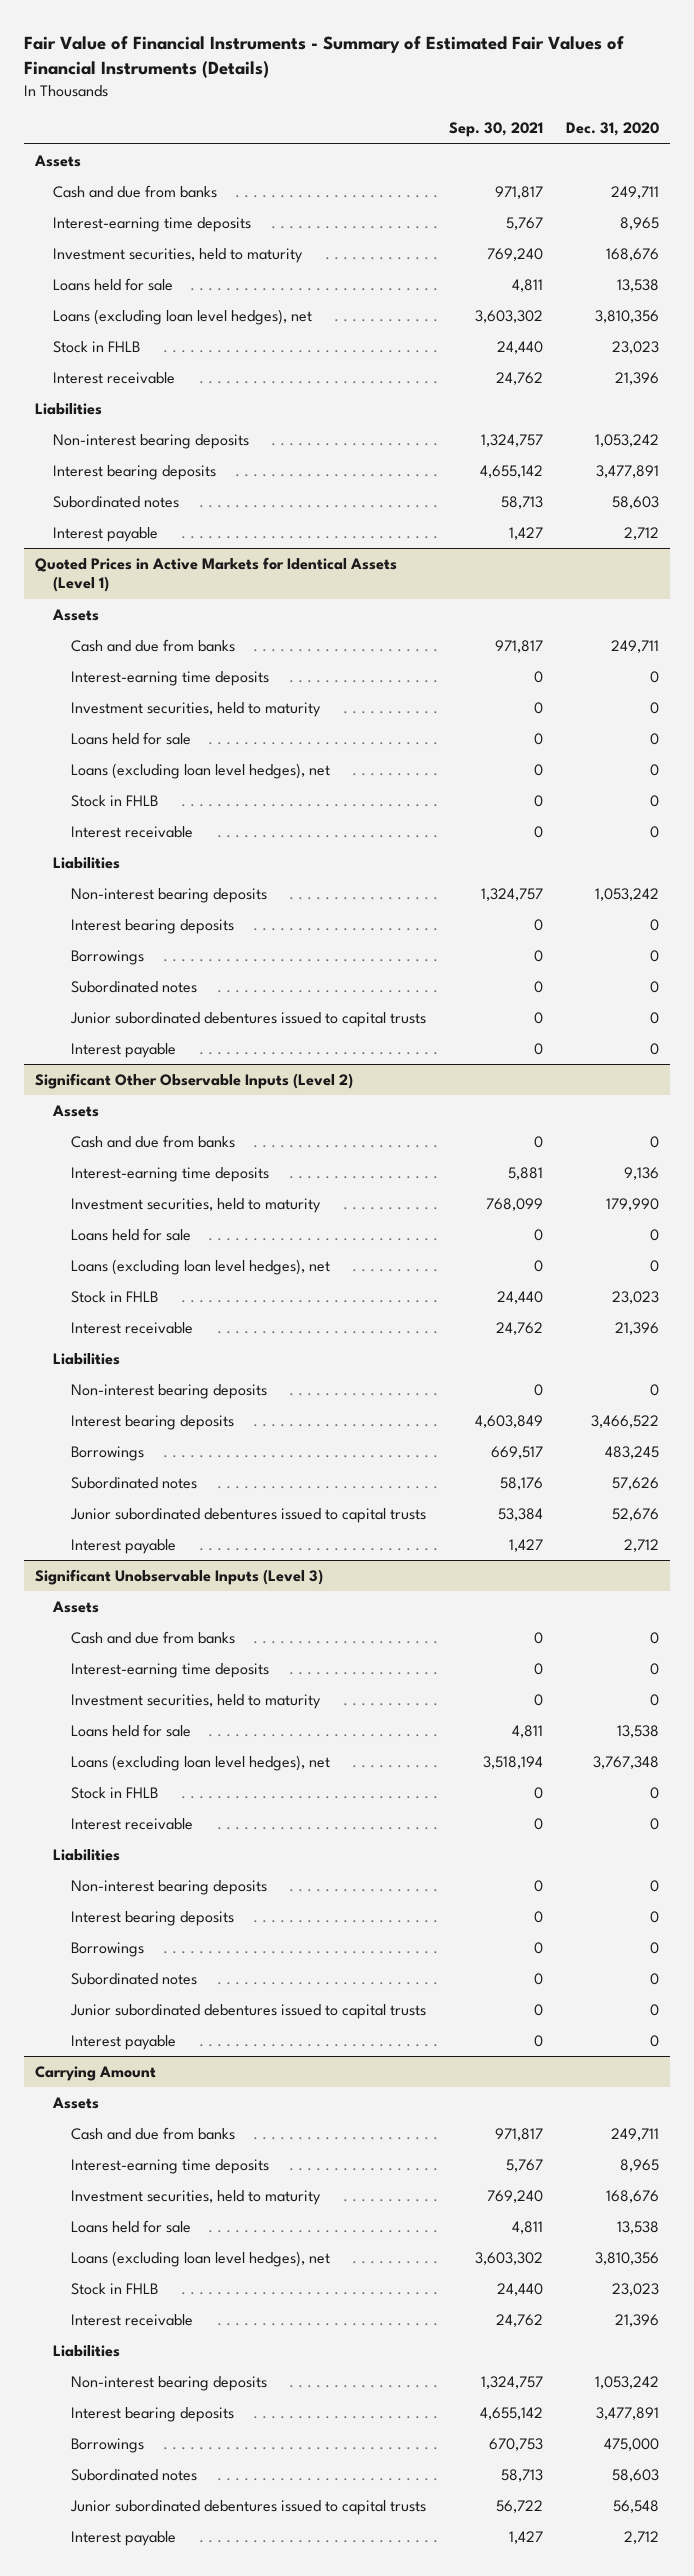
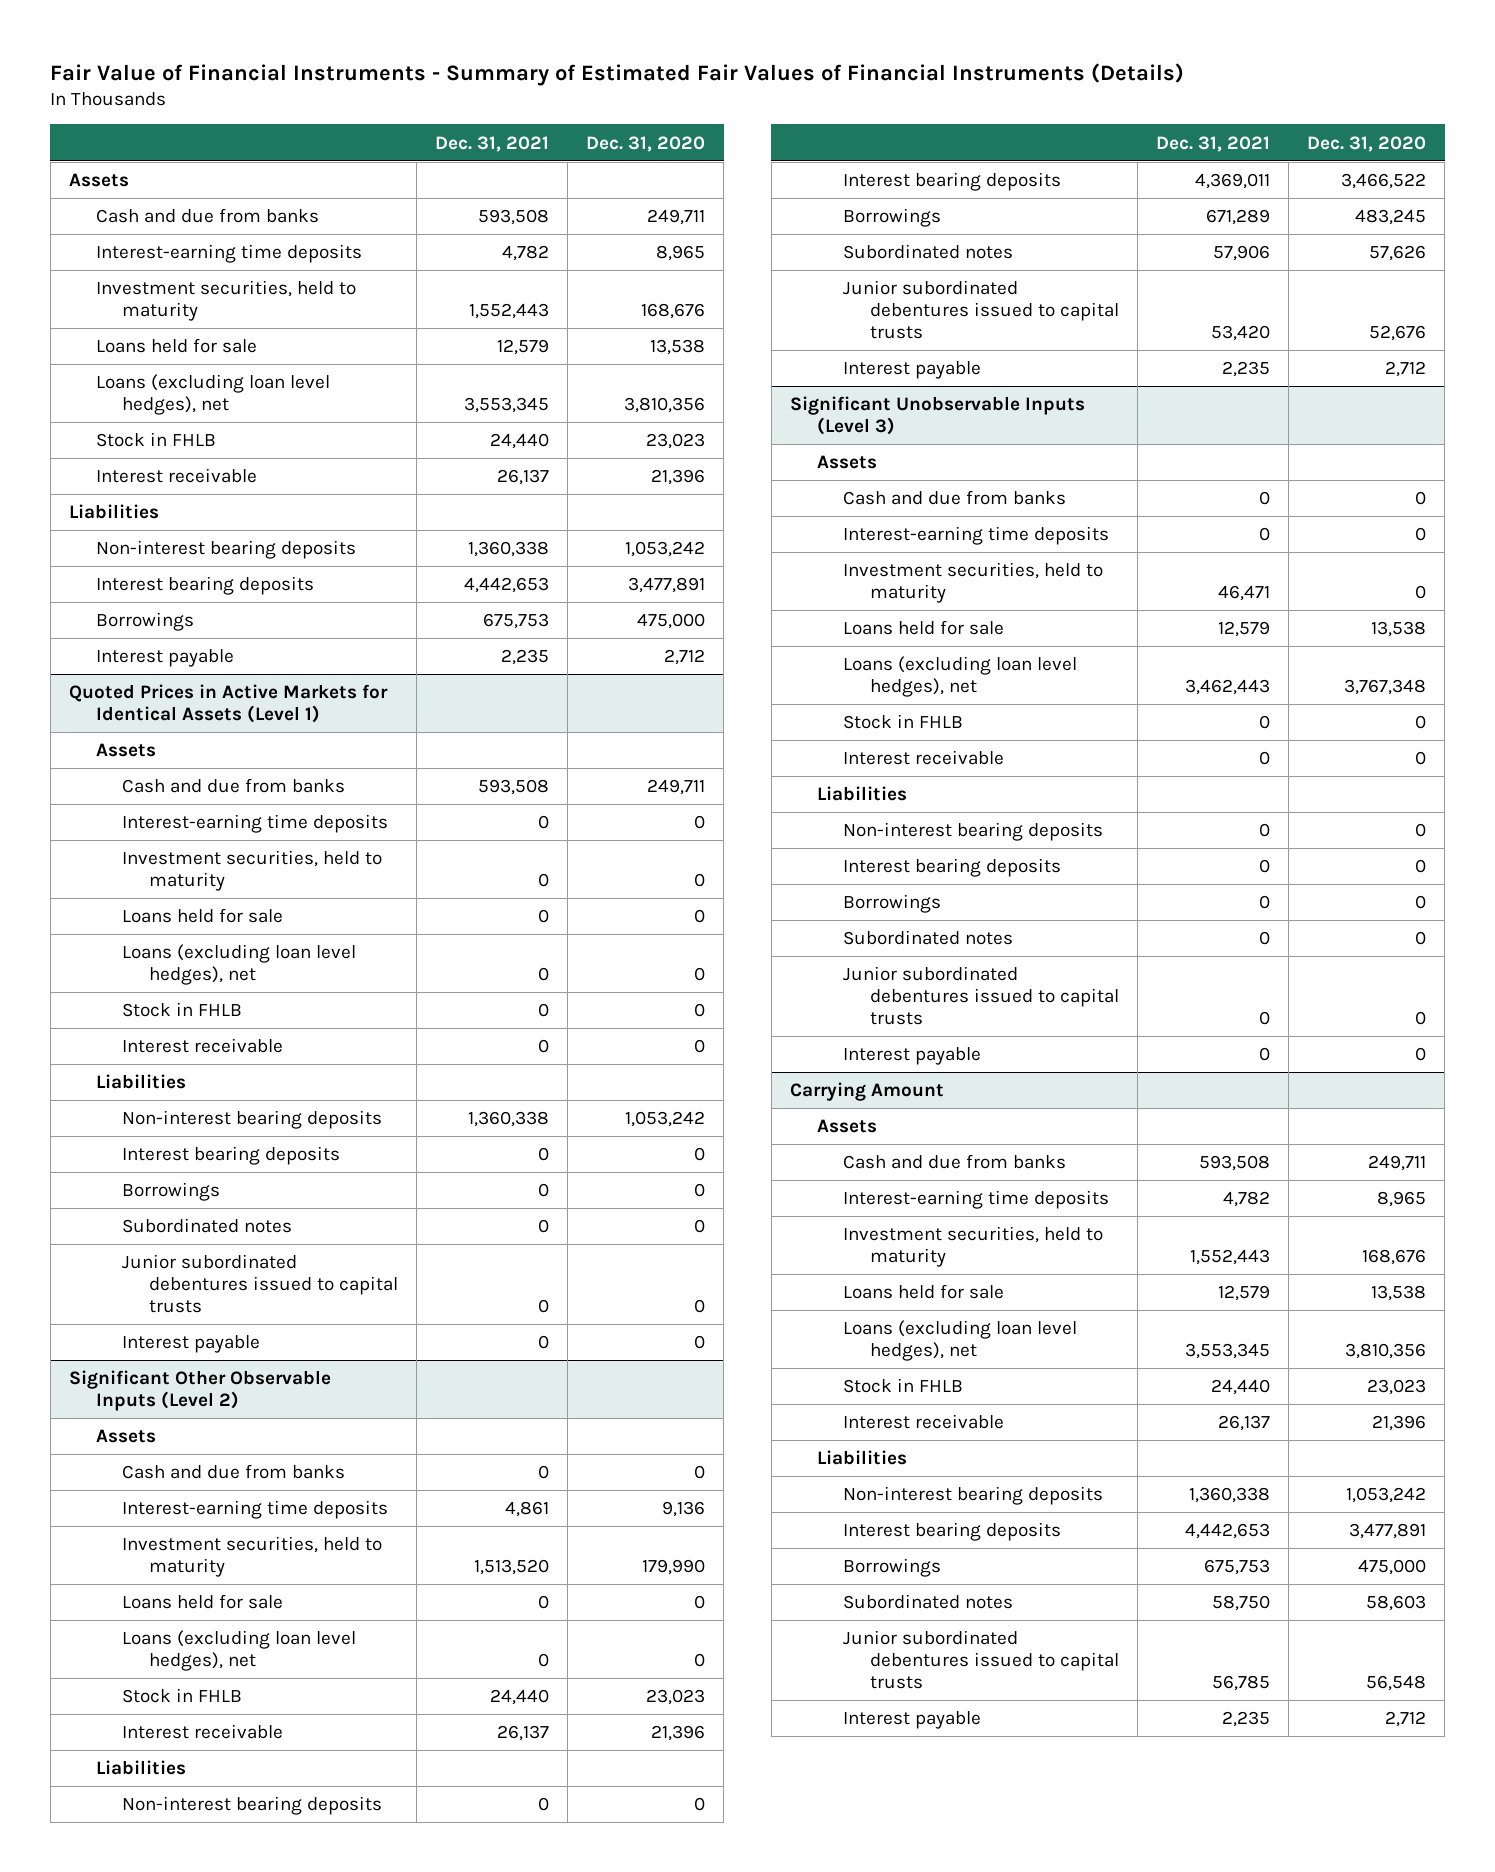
- | Sep. 30, 2021 | Dec. 31, 2020
+ | Dec. 31, 2021 | Dec. 31, 2020
- Subordinated notes | 58,713 | 58,603
+ Borrowings | 675,753 | 475,000

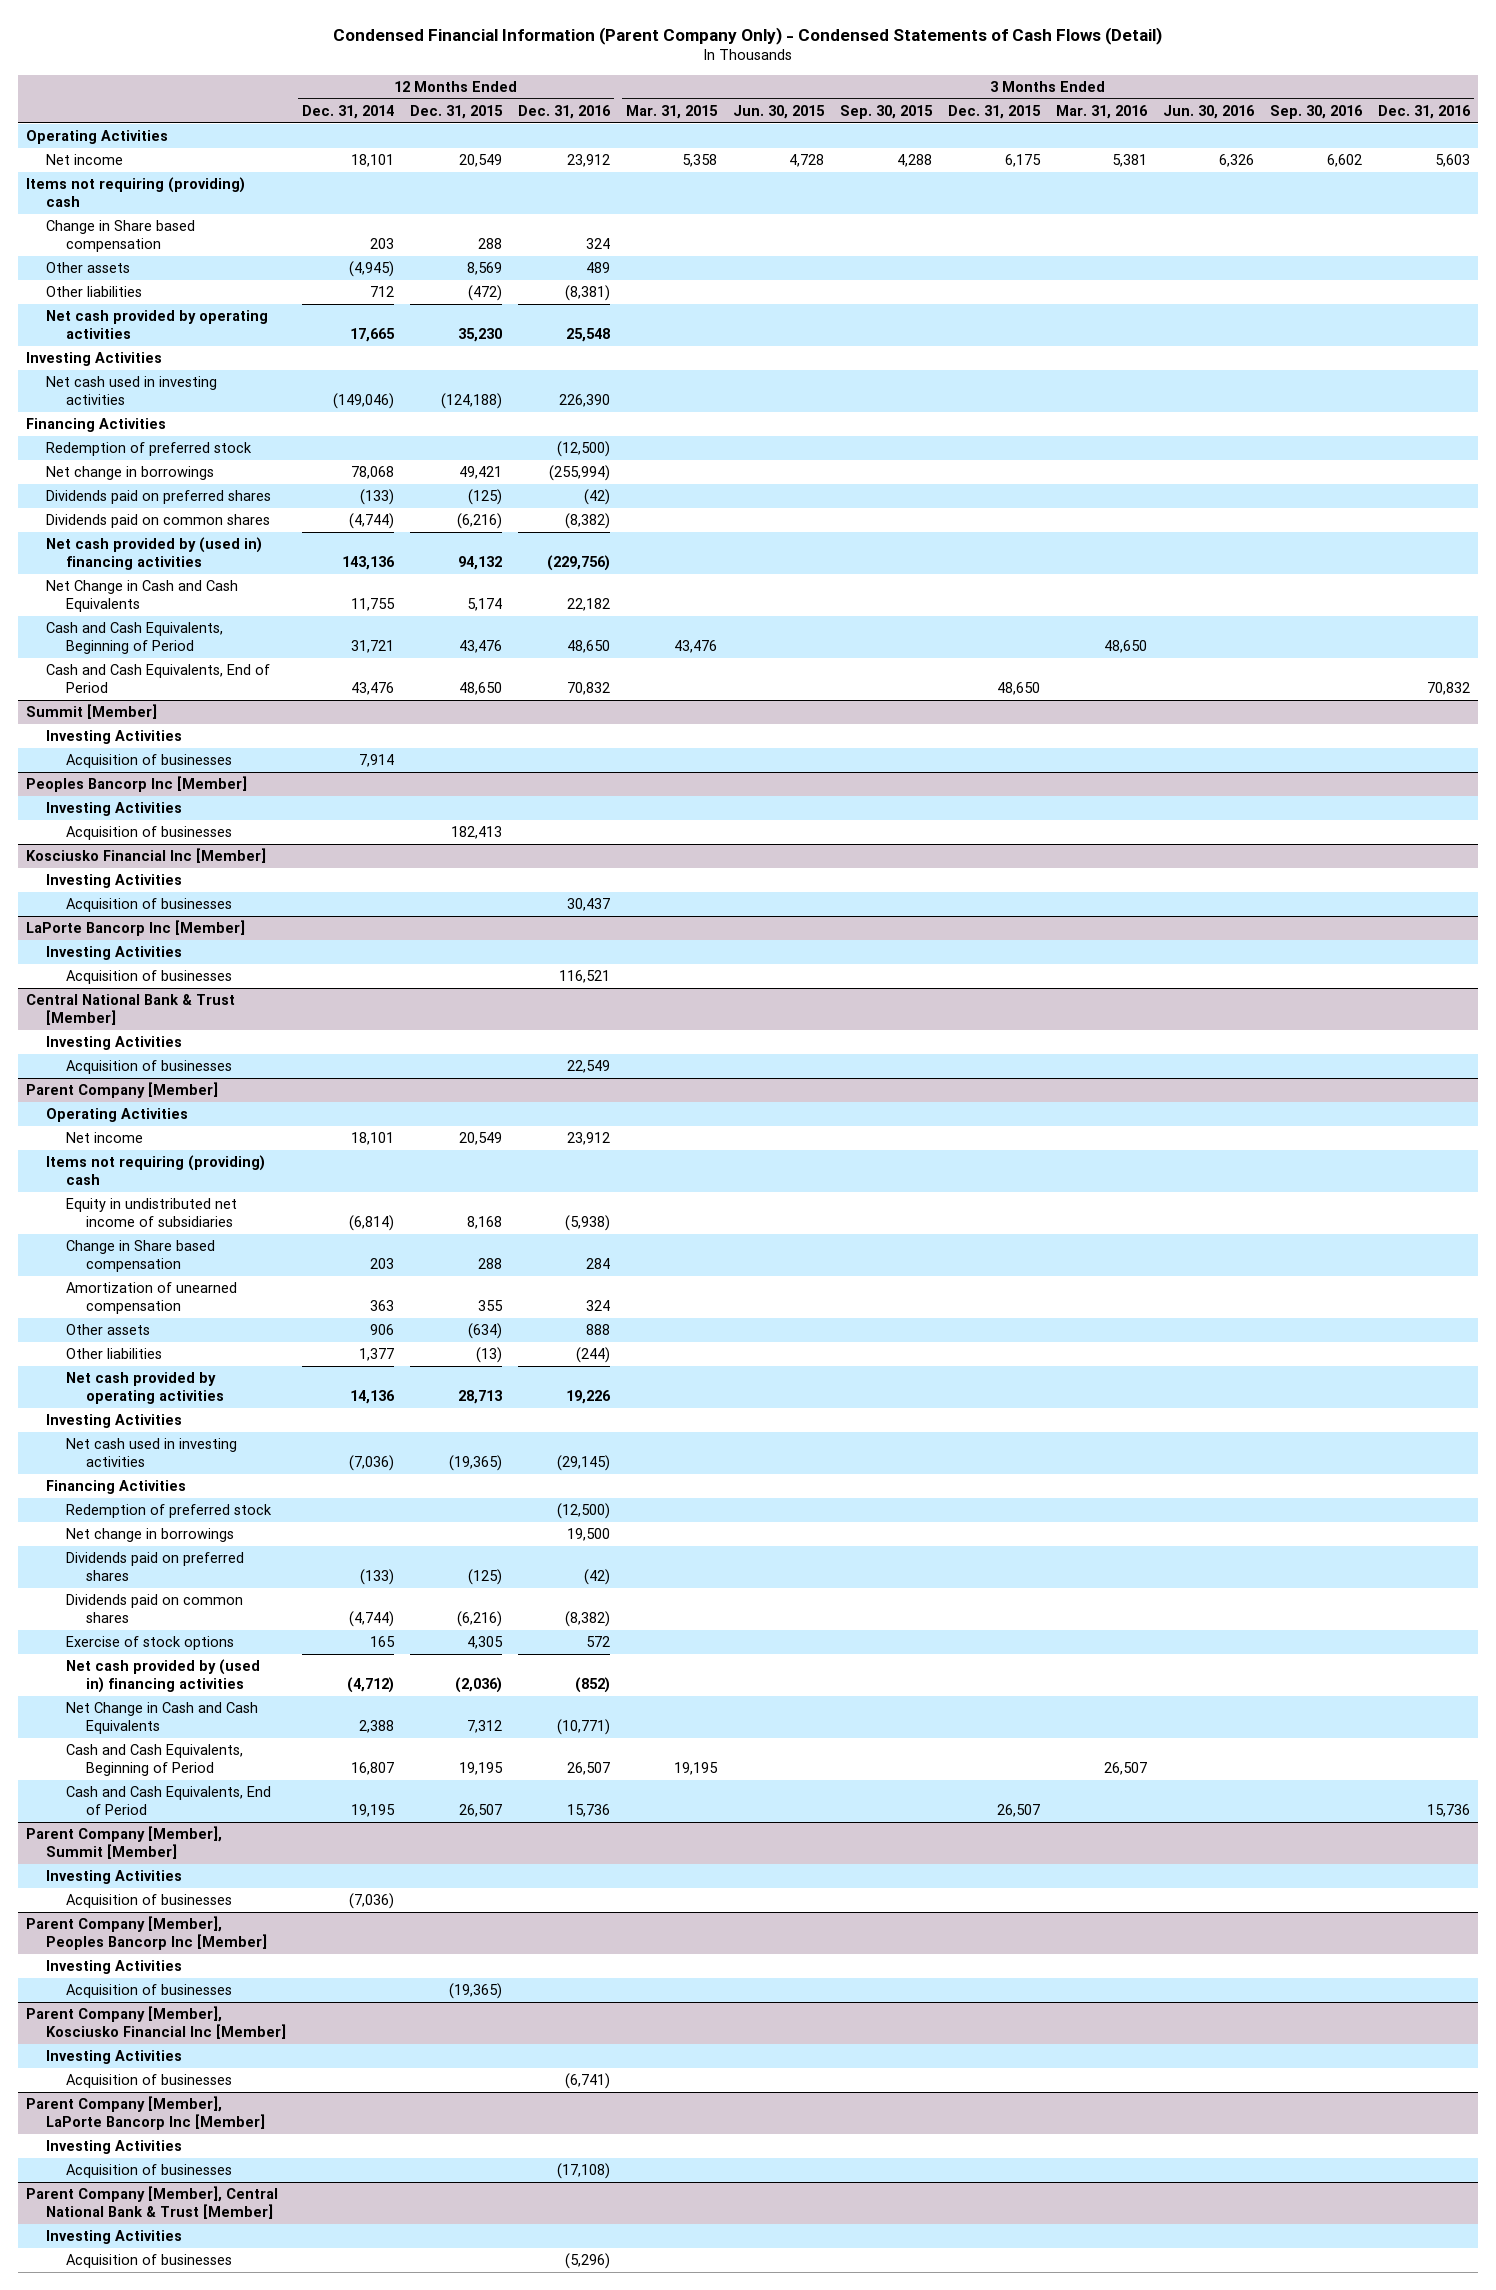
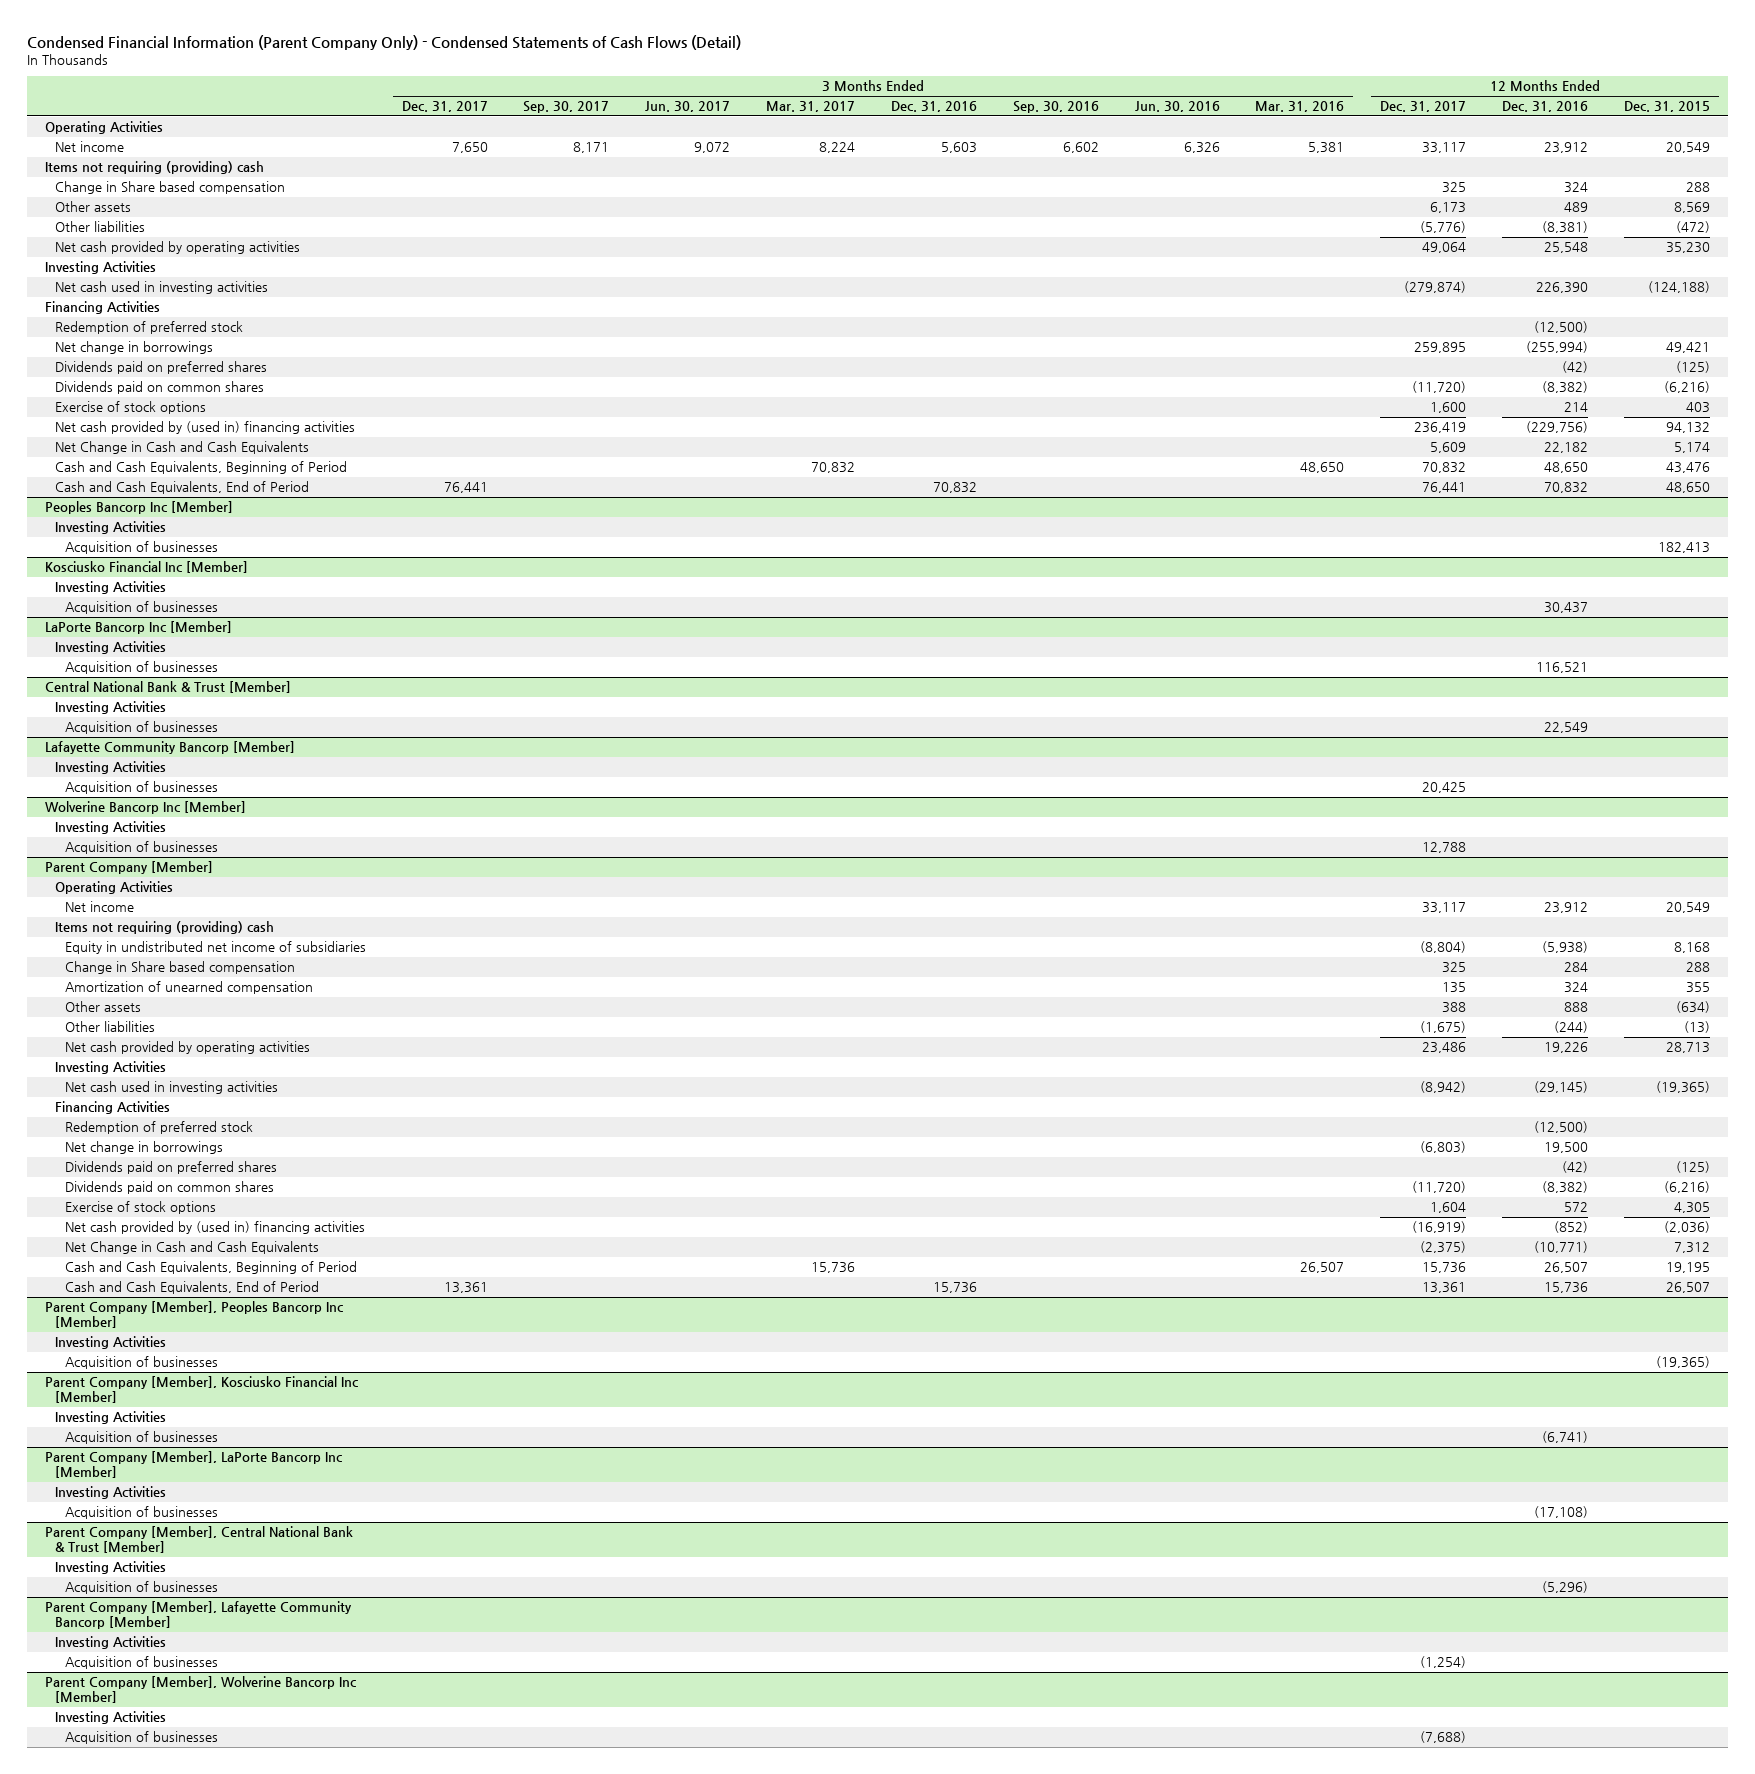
- | 12 Months Ended Dec. 31, 2014 | 12 Months Ended Dec. 31, 2015 | 12 Months Ended Dec. 31, 2016 | 3 Months Ended Mar. 31, 2015 | 3 Months Ended Jun. 30, 2015 | 3 Months Ended Sep. 30, 2015 | 3 Months Ended Dec. 31, 2015 | 3 Months Ended Mar. 31, 2016 | 3 Months Ended Jun. 30, 2016 | 3 Months Ended Sep. 30, 2016 | 3 Months Ended Dec. 31, 2016
+ | 3 Months Ended Dec. 31, 2017 | 3 Months Ended Sep. 30, 2017 | 3 Months Ended Jun. 30, 2017 | 3 Months Ended Mar. 31, 2017 | 3 Months Ended Dec. 31, 2016 | 3 Months Ended Sep. 30, 2016 | 3 Months Ended Jun. 30, 2016 | 3 Months Ended Mar. 31, 2016 | 12 Months Ended Dec. 31, 2017 | 12 Months Ended Dec. 31, 2016 | 12 Months Ended Dec. 31, 2015
+ Exercise of stock options | | | | | | | | | 1,600 | 214 | 403
- Summit [Member]
- Investing Activities
- Acquisition of businesses | 7,914 | | | | | | | | | |
+ Lafayette Community Bancorp [Member]
+ Investing Activities
+ Acquisition of businesses | | | | | | | | | 20,425 | |
+ Wolverine Bancorp Inc [Member]
+ Investing Activities
+ Acquisition of businesses | | | | | | | | | 12,788 | |
- Parent Company [Member], Summit [Member]
- Investing Activities
- Acquisition of businesses | (7,036) | | | | | | | | | |
+ Parent Company [Member], Lafayette Community Bancorp [Member]
+ Investing Activities
+ Acquisition of businesses | | | | | | | | | (1,254) | |
+ Parent Company [Member], Wolverine Bancorp Inc [Member]
+ Investing Activities
+ Acquisition of businesses | | | | | | | | | (7,688) | |

